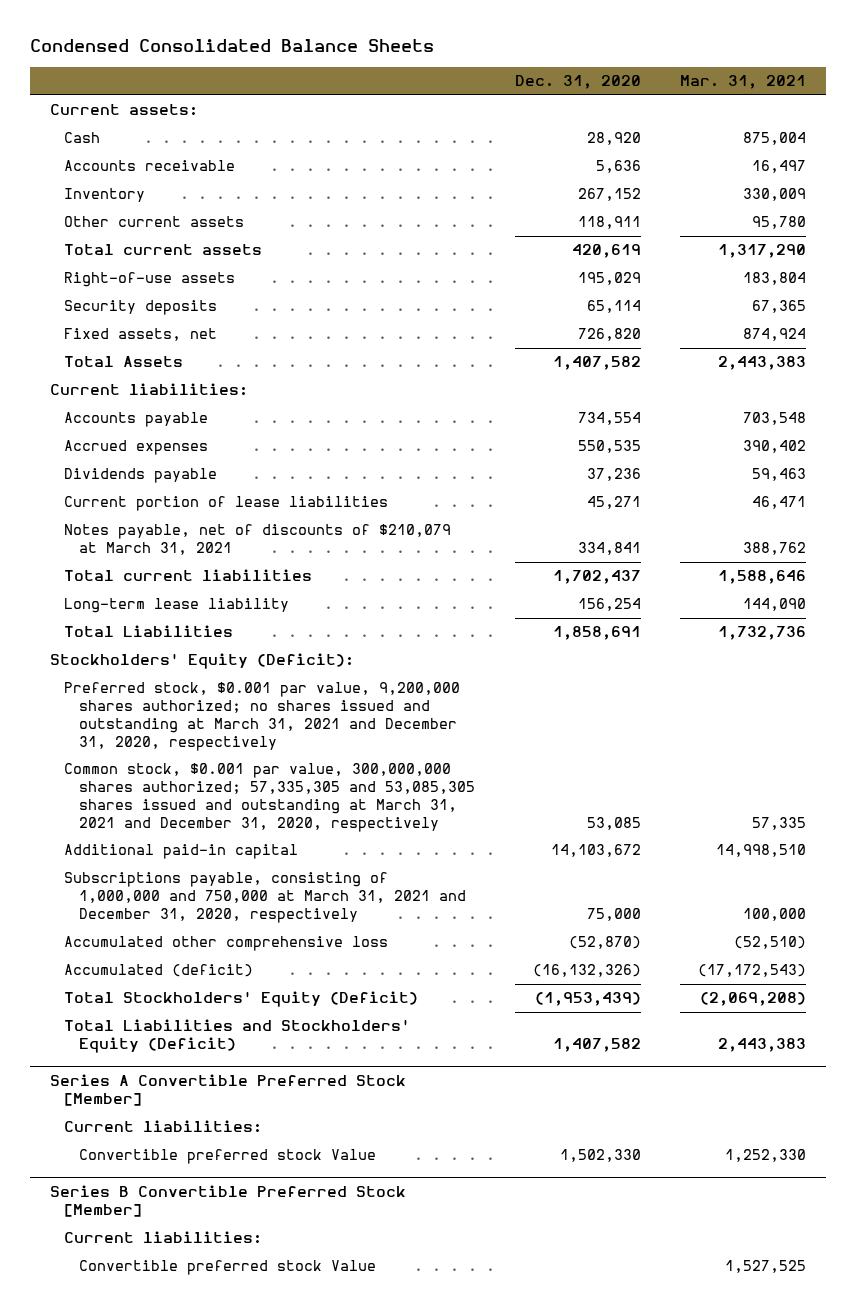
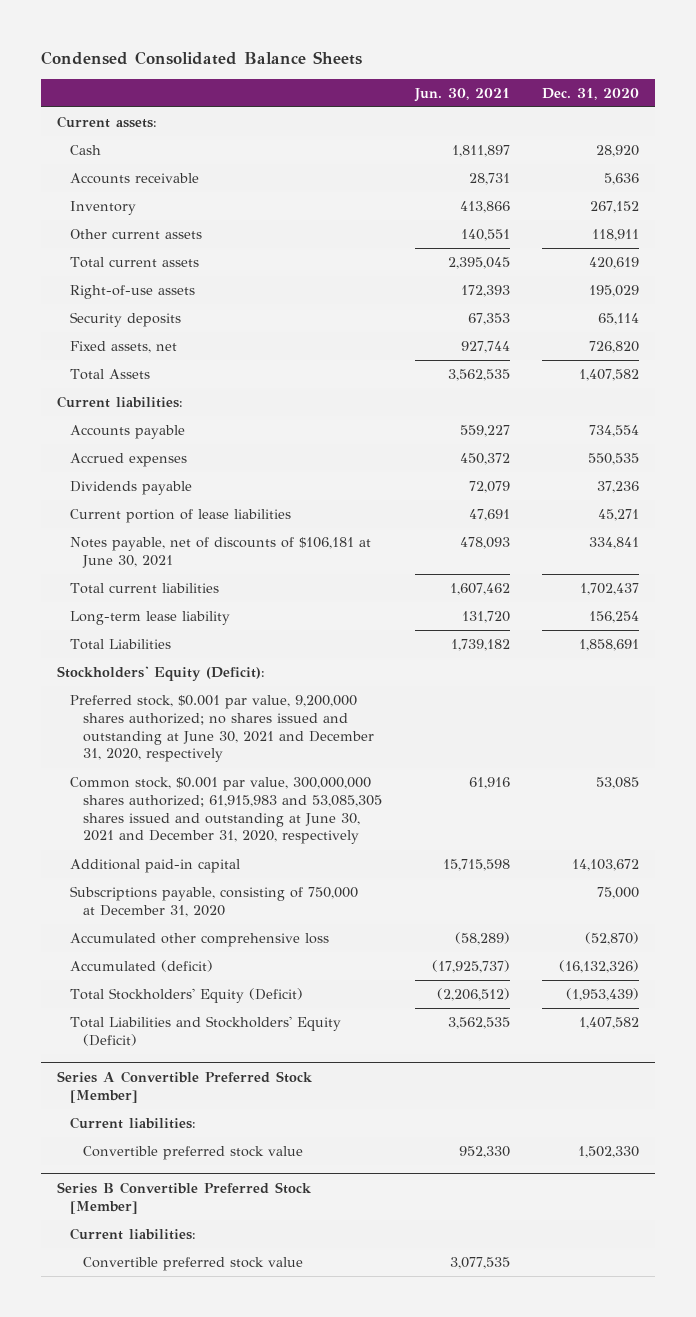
- | Dec. 31, 2020 | Mar. 31, 2021
+ | Jun. 30, 2021 | Dec. 31, 2020
- Notes payable, net of discounts of $210,079 at March 31, 2021 | 334,841 | 388,762
+ Notes payable, net of discounts of $106,181 at June 30, 2021 | 478,093 | 334,841
- Preferred stock, $0.001 par value, 9,200,000 shares authorized; no shares issued and outstanding at March 31, 2021 and December 31, 2020, respectively
- Common stock, $0.001 par value, 300,000,000 shares authorized; 57,335,305 and 53,085,305 shares issued and outstanding at March 31, 2021 and December 31, 2020, respectively | 53,085 | 57,335
+ Preferred stock, $0.001 par value, 9,200,000 shares authorized; no shares issued and outstanding at June 30, 2021 and December 31, 2020, respectively
+ Common stock, $0.001 par value, 300,000,000 shares authorized; 61,915,983 and 53,085,305 shares issued and outstanding at June 30, 2021 and December 31, 2020, respectively | 61,916 | 53,085
- Subscriptions payable, consisting of 1,000,000 and 750,000 at March 31, 2021 and December 31, 2020, respectively | 75,000 | 100,000
+ Subscriptions payable, consisting of 750,000 at December 31, 2020 | | 75,000
@ Series A Convertible Preferred Stock [Member]
- Convertible preferred stock Value | 1,502,330 | 1,252,330
+ Convertible preferred stock value | 952,330 | 1,502,330
@ Series B Convertible Preferred Stock [Member]
- Convertible preferred stock Value | | 1,527,525
+ Convertible preferred stock value | 3,077,535 |

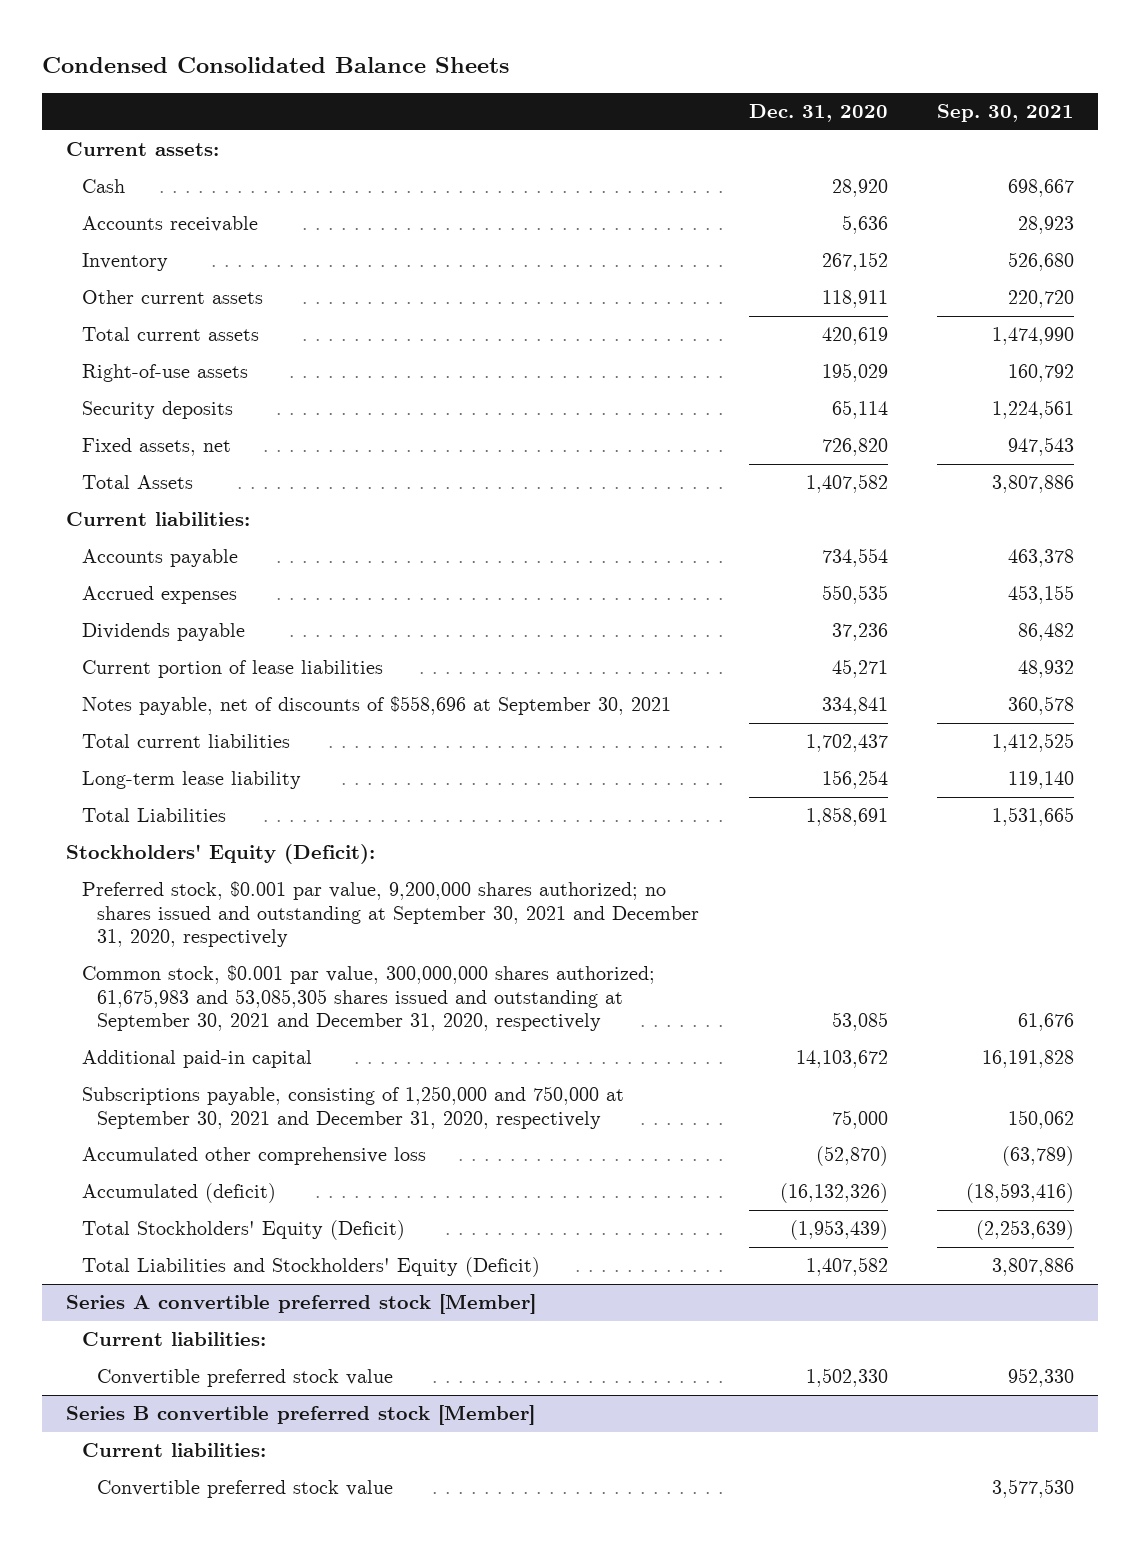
- | Jun. 30, 2021 | Dec. 31, 2020
+ | Dec. 31, 2020 | Sep. 30, 2021
- Notes payable, net of discounts of $106,181 at June 30, 2021 | 478,093 | 334,841
+ Notes payable, net of discounts of $558,696 at September 30, 2021 | 334,841 | 360,578
- Preferred stock, $0.001 par value, 9,200,000 shares authorized; no shares issued and outstanding at June 30, 2021 and December 31, 2020, respectively
- Common stock, $0.001 par value, 300,000,000 shares authorized; 61,915,983 and 53,085,305 shares issued and outstanding at June 30, 2021 and December 31, 2020, respectively | 61,916 | 53,085
+ Preferred stock, $0.001 par value, 9,200,000 shares authorized; no shares issued and outstanding at September 30, 2021 and December 31, 2020, respectively
+ Common stock, $0.001 par value, 300,000,000 shares authorized; 61,675,983 and 53,085,305 shares issued and outstanding at September 30, 2021 and December 31, 2020, respectively | 53,085 | 61,676
- Subscriptions payable, consisting of 750,000 at December 31, 2020 | | 75,000
+ Subscriptions payable, consisting of 1,250,000 and 750,000 at September 30, 2021 and December 31, 2020, respectively | 75,000 | 150,062
- Series A Convertible Preferred Stock [Member]
+ Series A convertible preferred stock [Member]
- Series B Convertible Preferred Stock [Member]
+ Series B convertible preferred stock [Member]

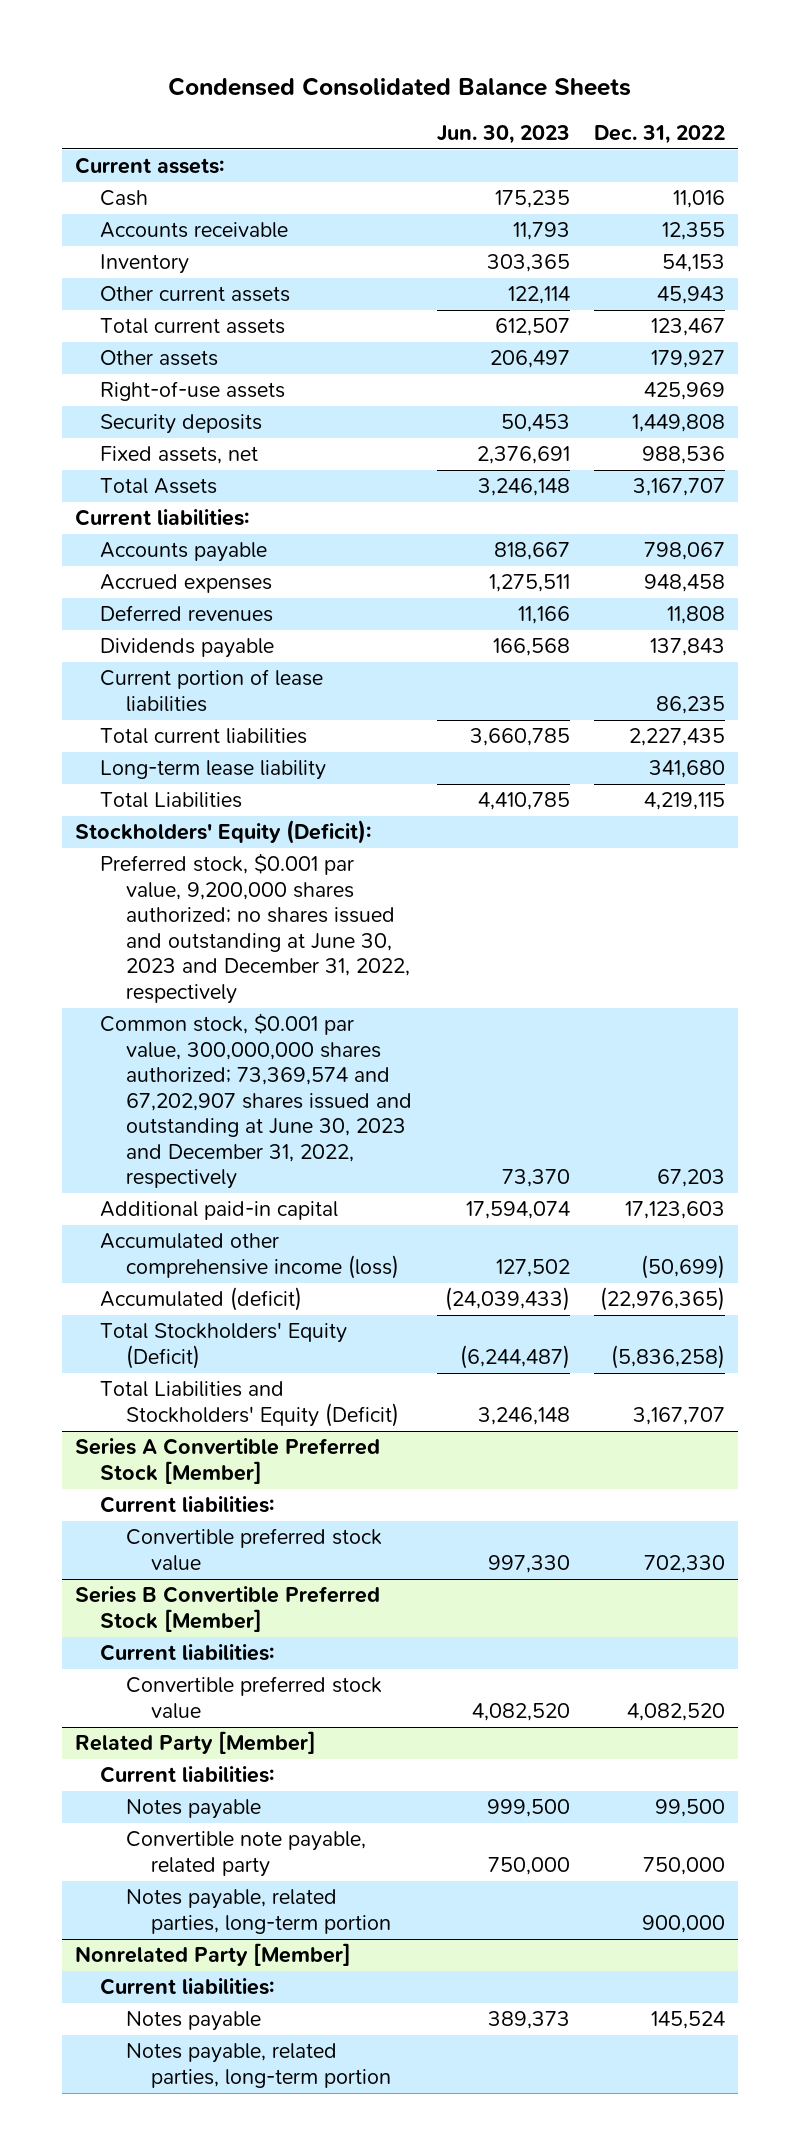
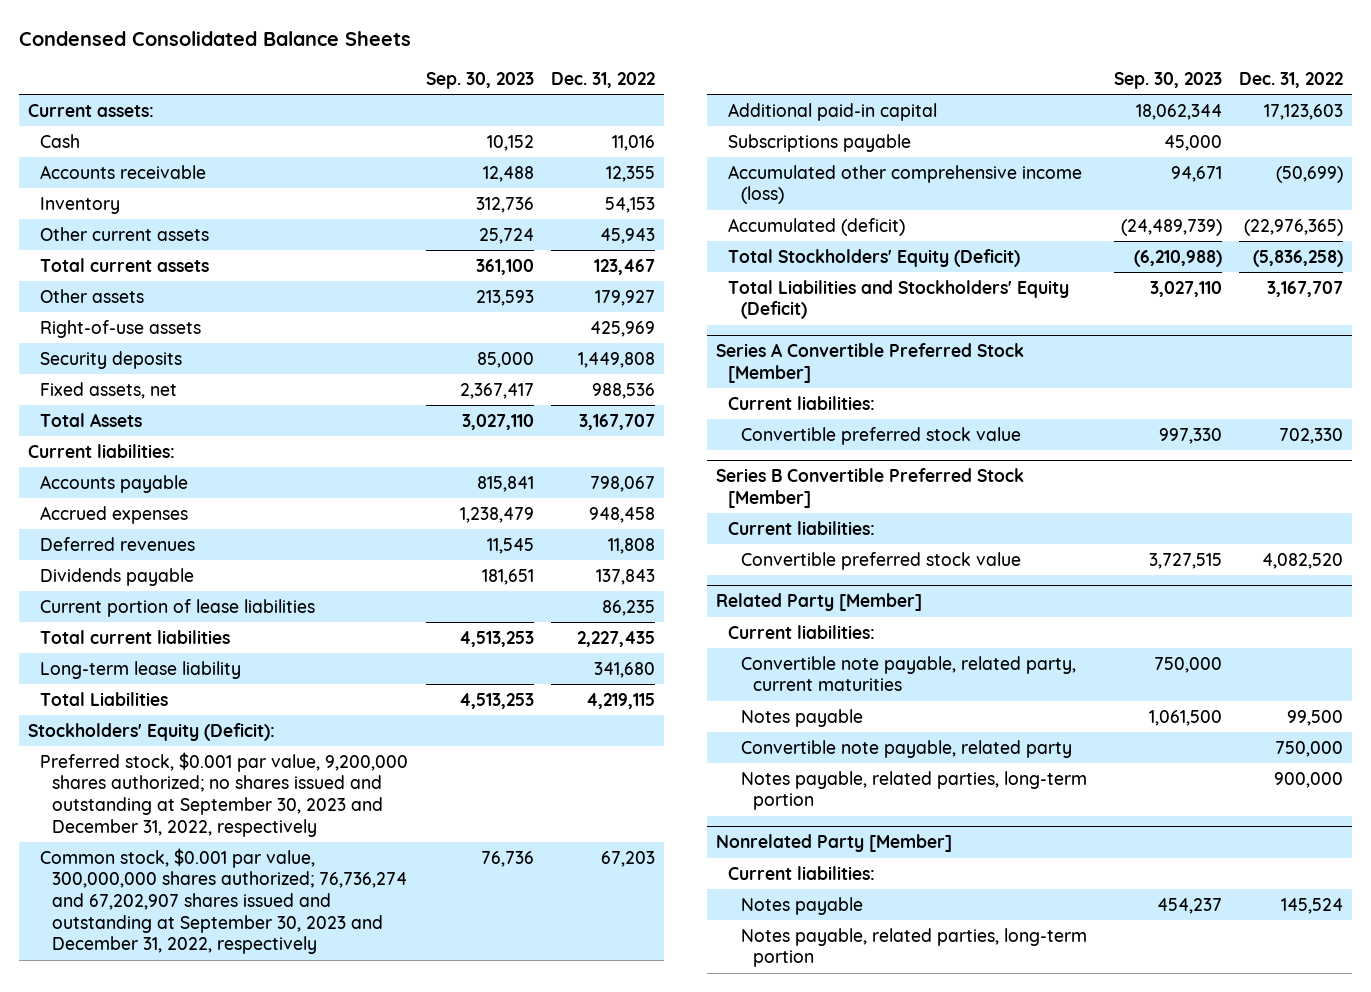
- | Jun. 30, 2023 | Dec. 31, 2022
+ | Sep. 30, 2023 | Dec. 31, 2022
- Preferred stock, $0.001 par value, 9,200,000 shares authorized; no shares issued and outstanding at June 30, 2023 and December 31, 2022, respectively
- Common stock, $0.001 par value, 300,000,000 shares authorized; 73,369,574 and 67,202,907 shares issued and outstanding at June 30, 2023 and December 31, 2022, respectively | 73,370 | 67,203
+ Preferred stock, $0.001 par value, 9,200,000 shares authorized; no shares issued and outstanding at September 30, 2023 and December 31, 2022, respectively
+ Common stock, $0.001 par value, 300,000,000 shares authorized; 76,736,274 and 67,202,907 shares issued and outstanding at September 30, 2023 and December 31, 2022, respectively | 76,736 | 67,203
+ Subscriptions payable | 45,000 |
@ Related Party [Member]
+ Convertible note payable, related party, current maturities | 750,000 |

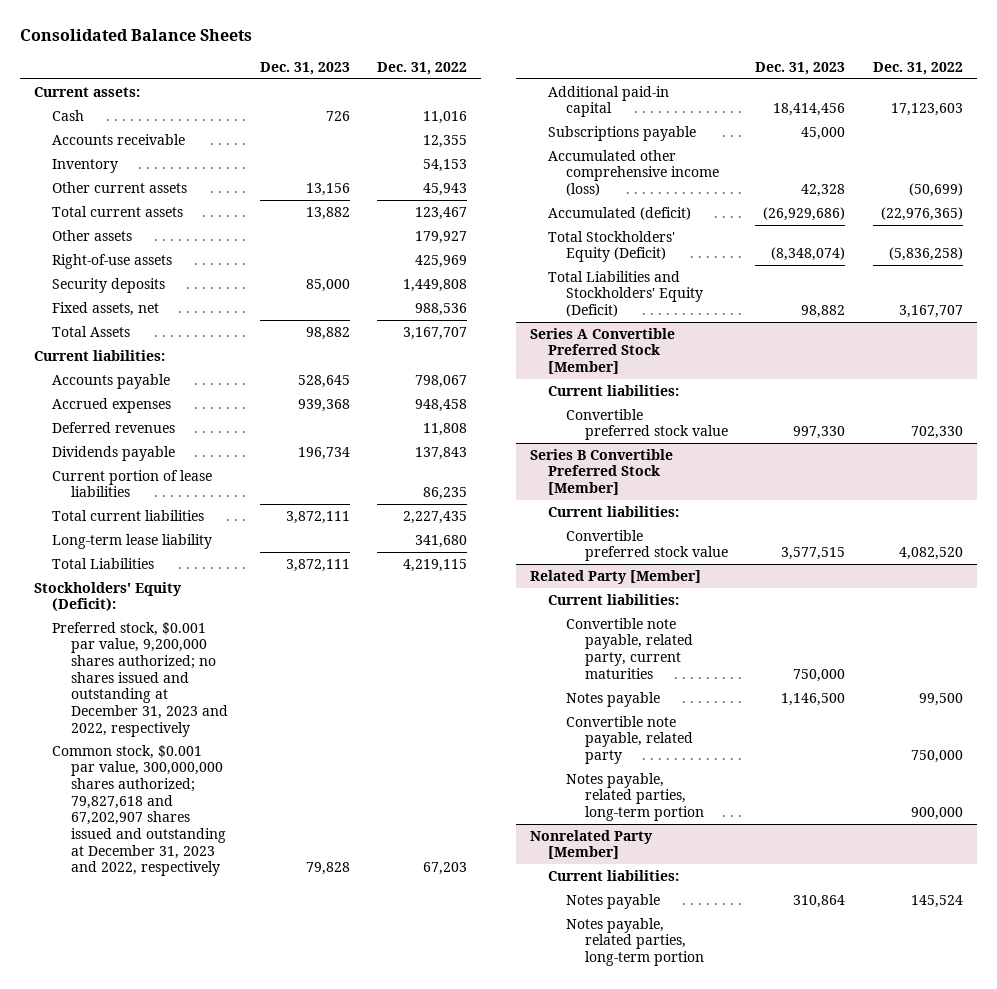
- Condensed Consolidated Balance Sheets
+ Consolidated Balance Sheets
- | Sep. 30, 2023 | Dec. 31, 2022
+ | Dec. 31, 2023 | Dec. 31, 2022
- Preferred stock, $0.001 par value, 9,200,000 shares authorized; no shares issued and outstanding at September 30, 2023 and December 31, 2022, respectively
- Common stock, $0.001 par value, 300,000,000 shares authorized; 76,736,274 and 67,202,907 shares issued and outstanding at September 30, 2023 and December 31, 2022, respectively | 76,736 | 67,203
+ Preferred stock, $0.001 par value, 9,200,000 shares authorized; no shares issued and outstanding at December 31, 2023 and 2022, respectively
+ Common stock, $0.001 par value, 300,000,000 shares authorized; 79,827,618 and 67,202,907 shares issued and outstanding at December 31, 2023 and 2022, respectively | 79,828 | 67,203

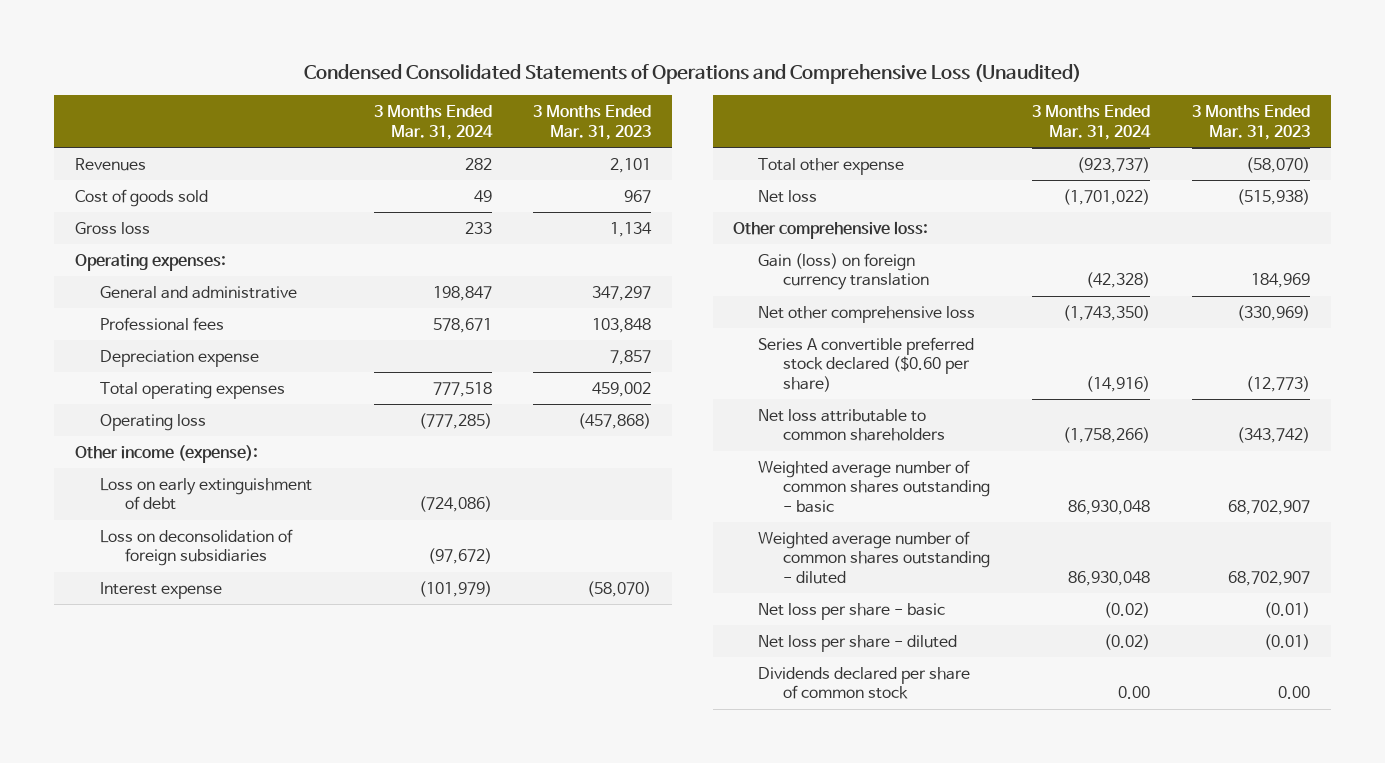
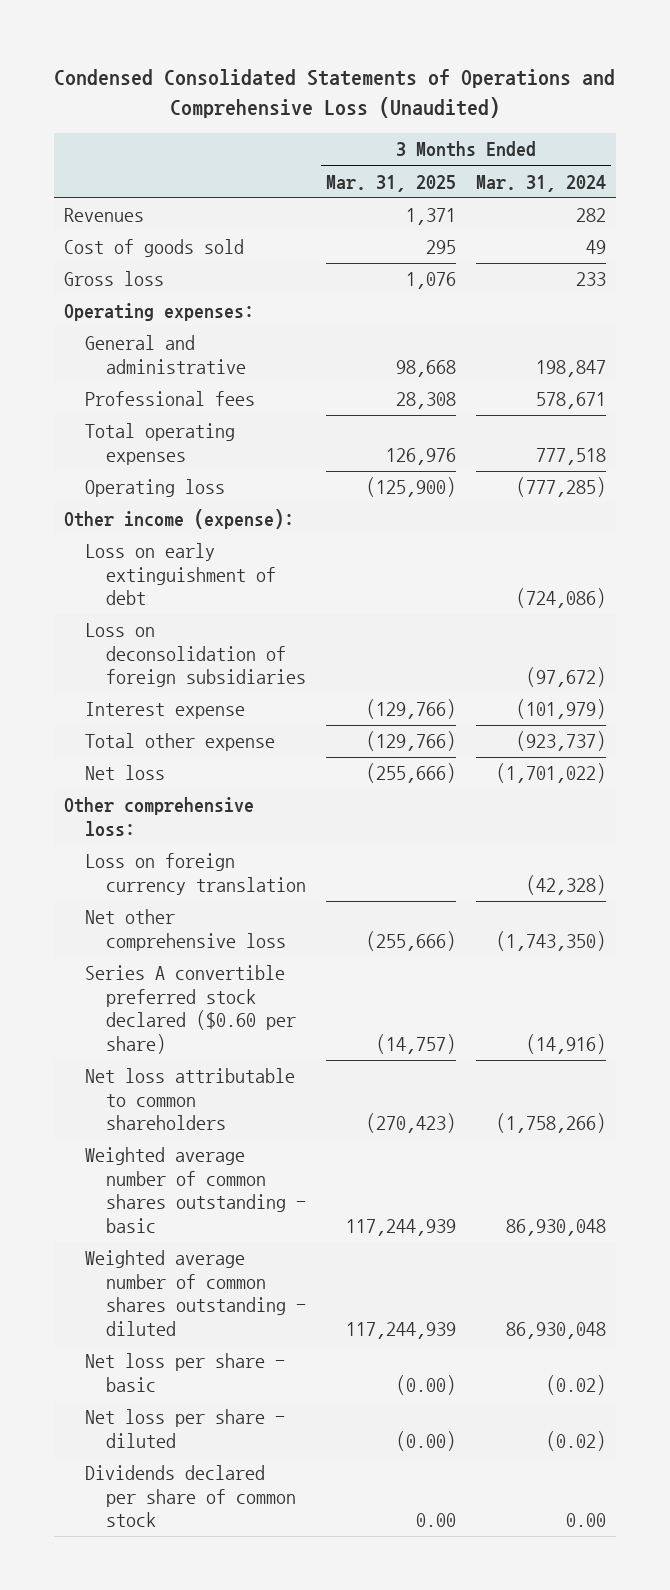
- | 3 Months Ended Mar. 31, 2024 | 3 Months Ended Mar. 31, 2023
+ | 3 Months Ended Mar. 31, 2025 | 3 Months Ended Mar. 31, 2024
- Depreciation expense | | 7,857
- Gain (loss) on foreign currency translation | (42,328) | 184,969
+ Loss on foreign currency translation | | (42,328)

